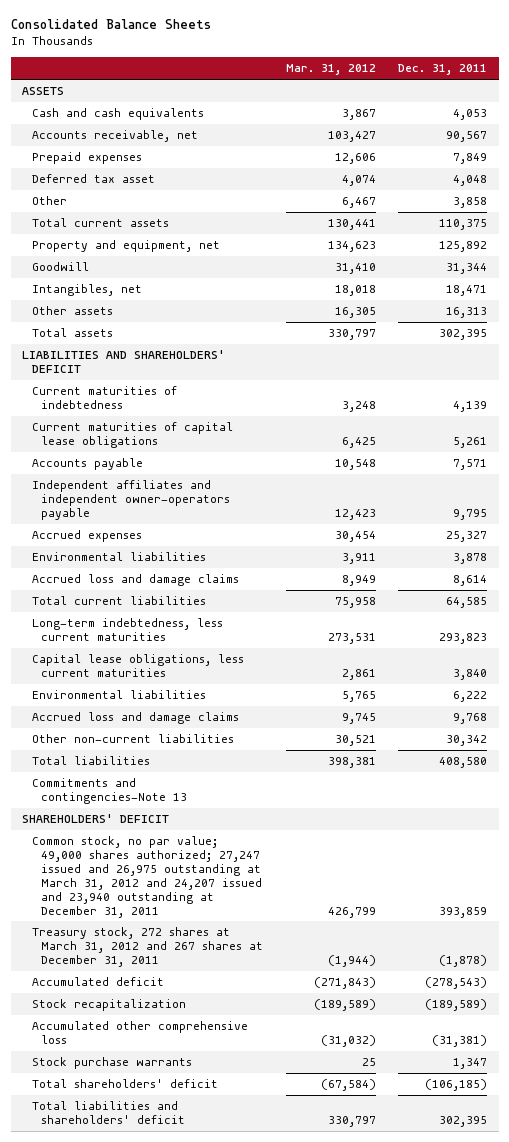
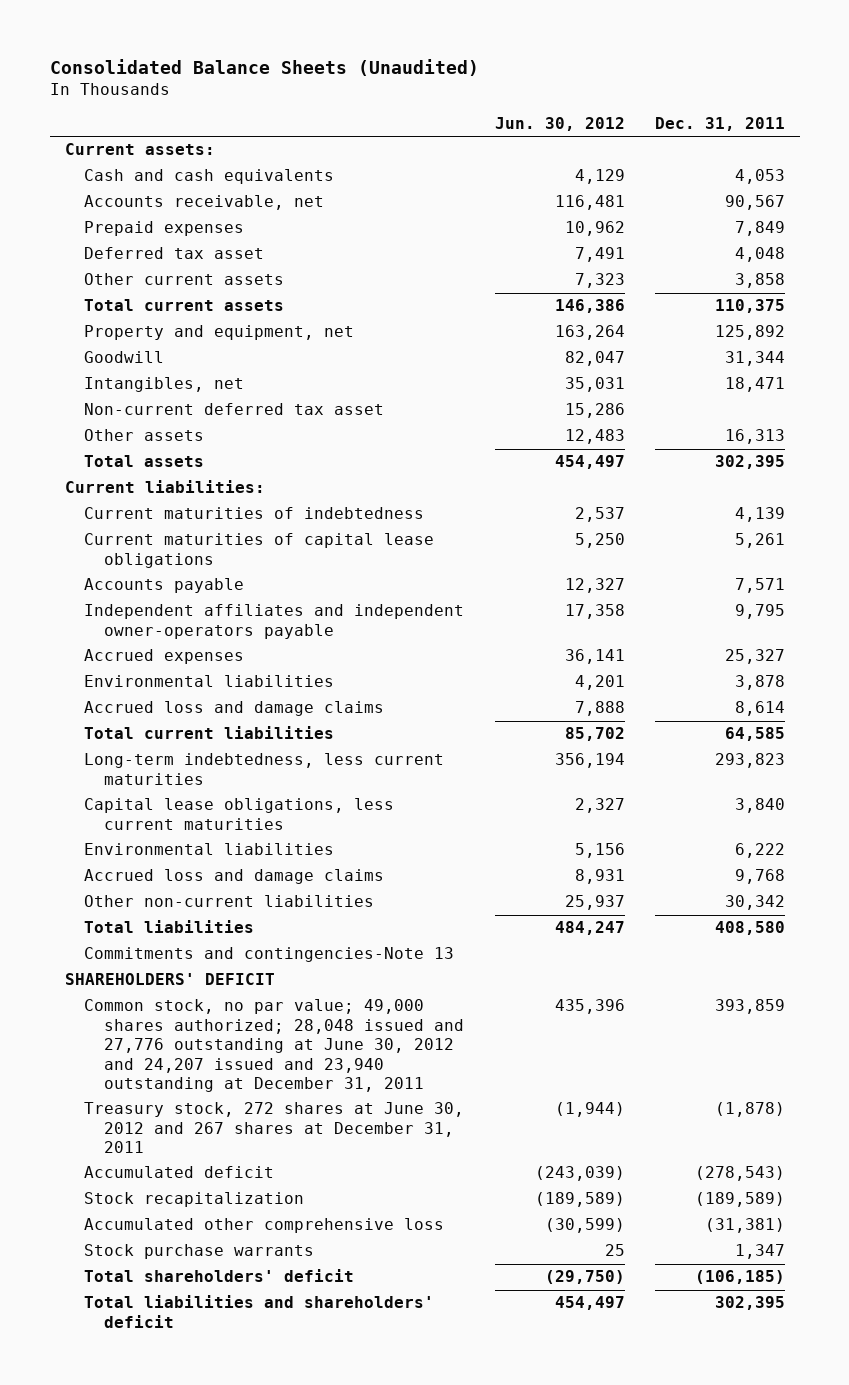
- Consolidated Balance Sheets
+ Consolidated Balance Sheets (Unaudited)
- | Mar. 31, 2012 | Dec. 31, 2011
+ | Jun. 30, 2012 | Dec. 31, 2011
- ASSETS
+ Current assets:
- Other | 6,467 | 3,858
+ Other current assets | 7,323 | 3,858
+ Non-current deferred tax asset | 15,286 |
- LIABILITIES AND SHAREHOLDERS' DEFICIT
+ Current liabilities:
- Common stock, no par value; 49,000 shares authorized; 27,247 issued and 26,975 outstanding at March 31, 2012 and 24,207 issued and 23,940 outstanding at December 31, 2011 | 426,799 | 393,859
- Treasury stock, 272 shares at March 31, 2012 and 267 shares at December 31, 2011 | (1,944) | (1,878)
+ Common stock, no par value; 49,000 shares authorized; 28,048 issued and 27,776 outstanding at June 30, 2012 and 24,207 issued and 23,940 outstanding at December 31, 2011 | 435,396 | 393,859
+ Treasury stock, 272 shares at June 30, 2012 and 267 shares at December 31, 2011 | (1,944) | (1,878)

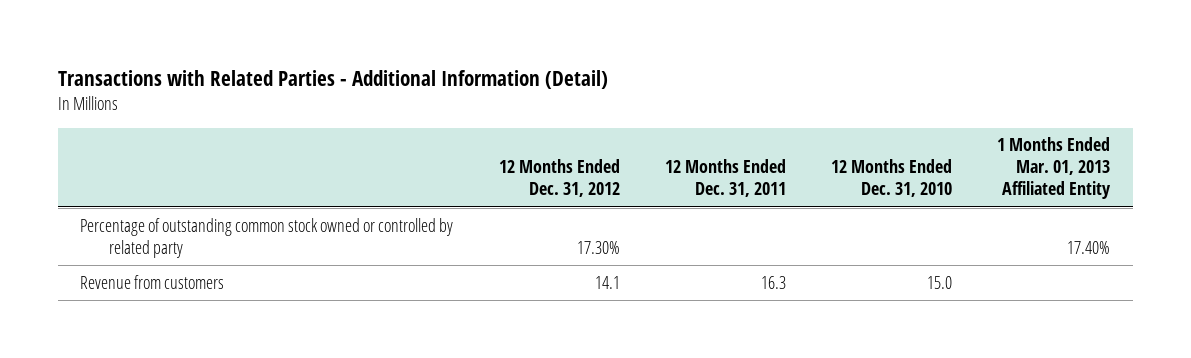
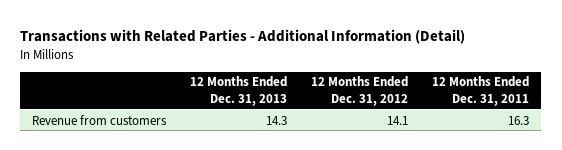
- | 12 Months Ended Dec. 31, 2012 | 12 Months Ended Dec. 31, 2011 | 12 Months Ended Dec. 31, 2010 | 1 Months Ended Mar. 01, 2013 Affiliated Entity
+ | 12 Months Ended Dec. 31, 2013 | 12 Months Ended Dec. 31, 2012 | 12 Months Ended Dec. 31, 2011
- Percentage of outstanding common stock owned or controlled by related party | 17.30% | | | 17.40%

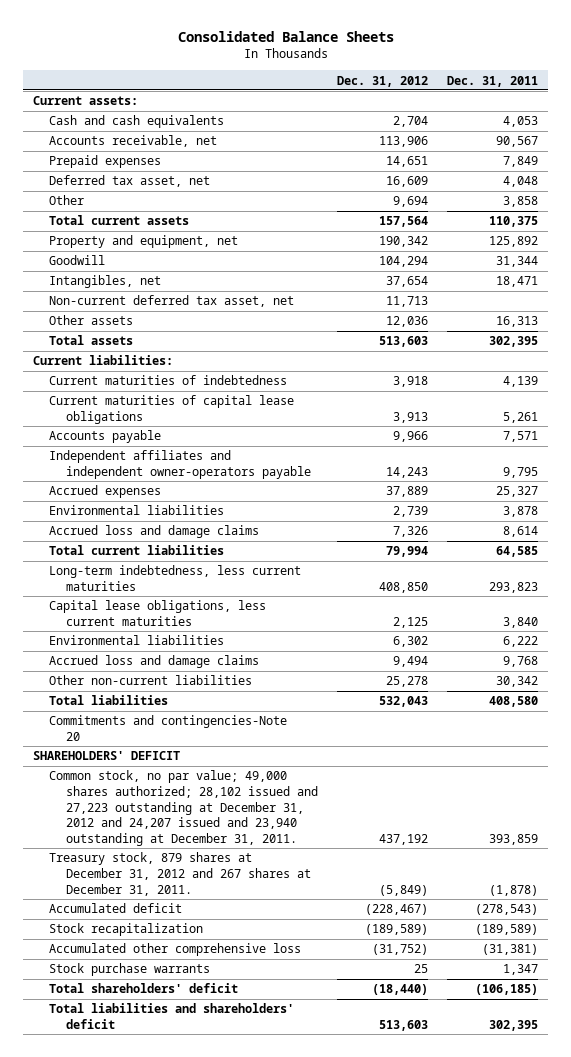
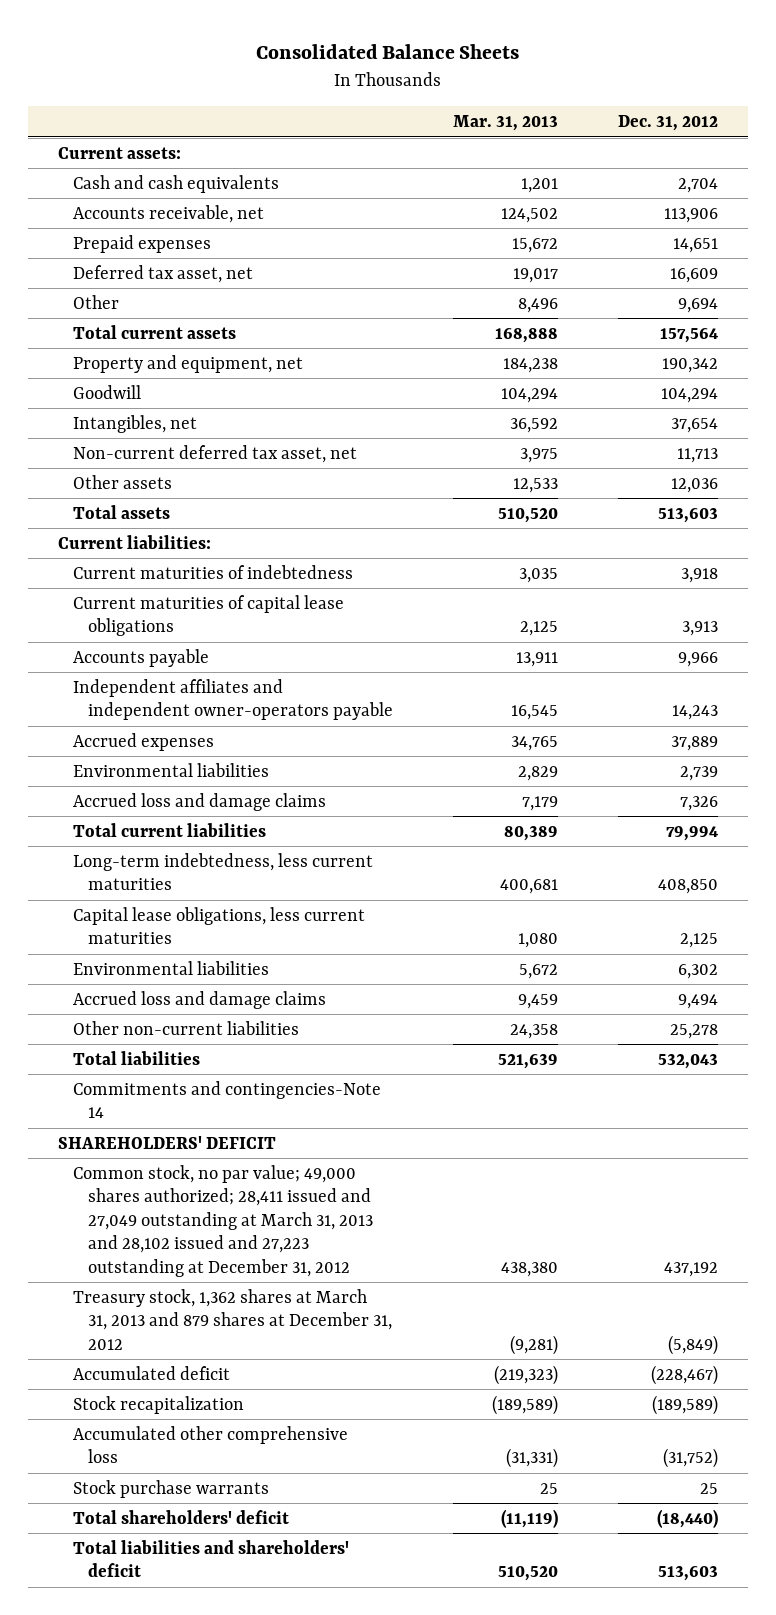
- | Dec. 31, 2012 | Dec. 31, 2011
+ | Mar. 31, 2013 | Dec. 31, 2012
- Commitments and contingencies-Note 20
+ Commitments and contingencies-Note 14
- Common stock, no par value; 49,000 shares authorized; 28,102 issued and 27,223 outstanding at December 31, 2012 and 24,207 issued and 23,940 outstanding at December 31, 2011. | 437,192 | 393,859
- Treasury stock, 879 shares at December 31, 2012 and 267 shares at December 31, 2011. | (5,849) | (1,878)
+ Common stock, no par value; 49,000 shares authorized; 28,411 issued and 27,049 outstanding at March 31, 2013 and 28,102 issued and 27,223 outstanding at December 31, 2012 | 438,380 | 437,192
+ Treasury stock, 1,362 shares at March 31, 2013 and 879 shares at December 31, 2012 | (9,281) | (5,849)

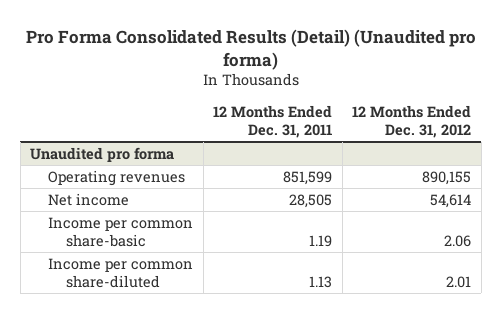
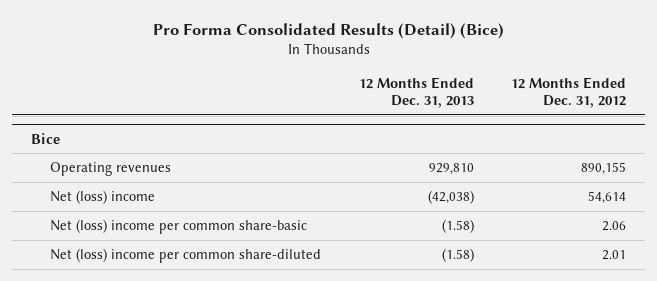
- Pro Forma Consolidated Results (Detail) (Unaudited pro forma)
+ Pro Forma Consolidated Results (Detail) (Bice)
- | 12 Months Ended Dec. 31, 2011 | 12 Months Ended Dec. 31, 2012
+ | 12 Months Ended Dec. 31, 2013 | 12 Months Ended Dec. 31, 2012
- Unaudited pro forma
+ Bice
- Net income | 28,505 | 54,614
- Income per common share-basic | 1.19 | 2.06
- Income per common share-diluted | 1.13 | 2.01
+ Net (loss) income | (42,038) | 54,614
+ Net (loss) income per common share-basic | (1.58) | 2.06
+ Net (loss) income per common share-diluted | (1.58) | 2.01

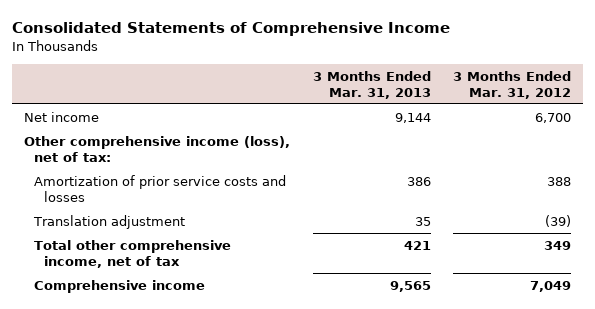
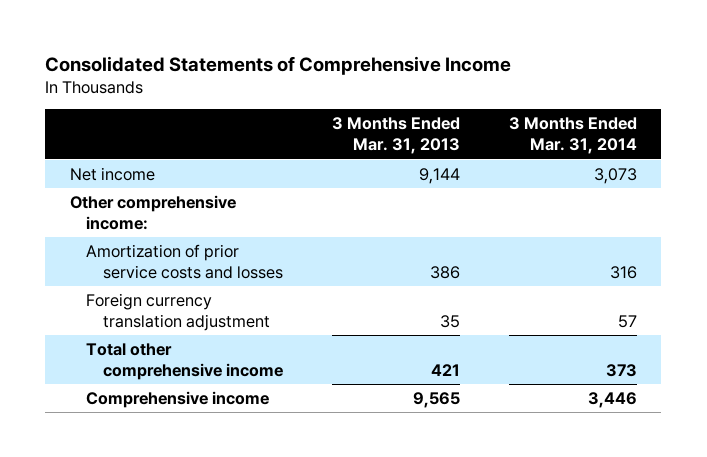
- | 3 Months Ended Mar. 31, 2013 | 3 Months Ended Mar. 31, 2012
+ | 3 Months Ended Mar. 31, 2013 | 3 Months Ended Mar. 31, 2014
- Other comprehensive income (loss), net of tax:
+ Other comprehensive income:
- Translation adjustment | 35 | (39)
- Total other comprehensive income, net of tax | 421 | 349
+ Foreign currency translation adjustment | 35 | 57
+ Total other comprehensive income | 421 | 373

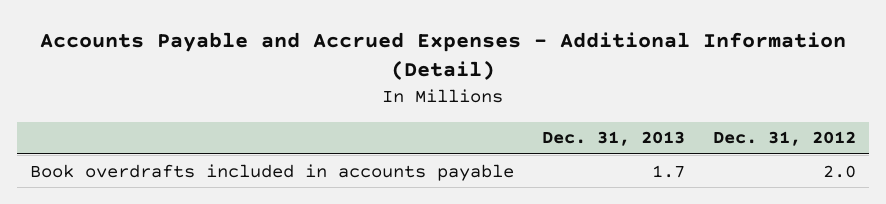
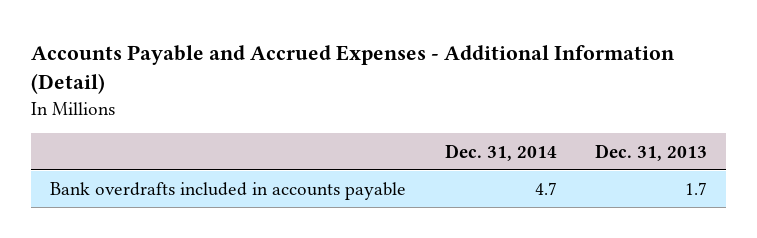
- | Dec. 31, 2013 | Dec. 31, 2012
+ | Dec. 31, 2014 | Dec. 31, 2013
- Book overdrafts included in accounts payable | 1.7 | 2.0
+ Bank overdrafts included in accounts payable | 4.7 | 1.7

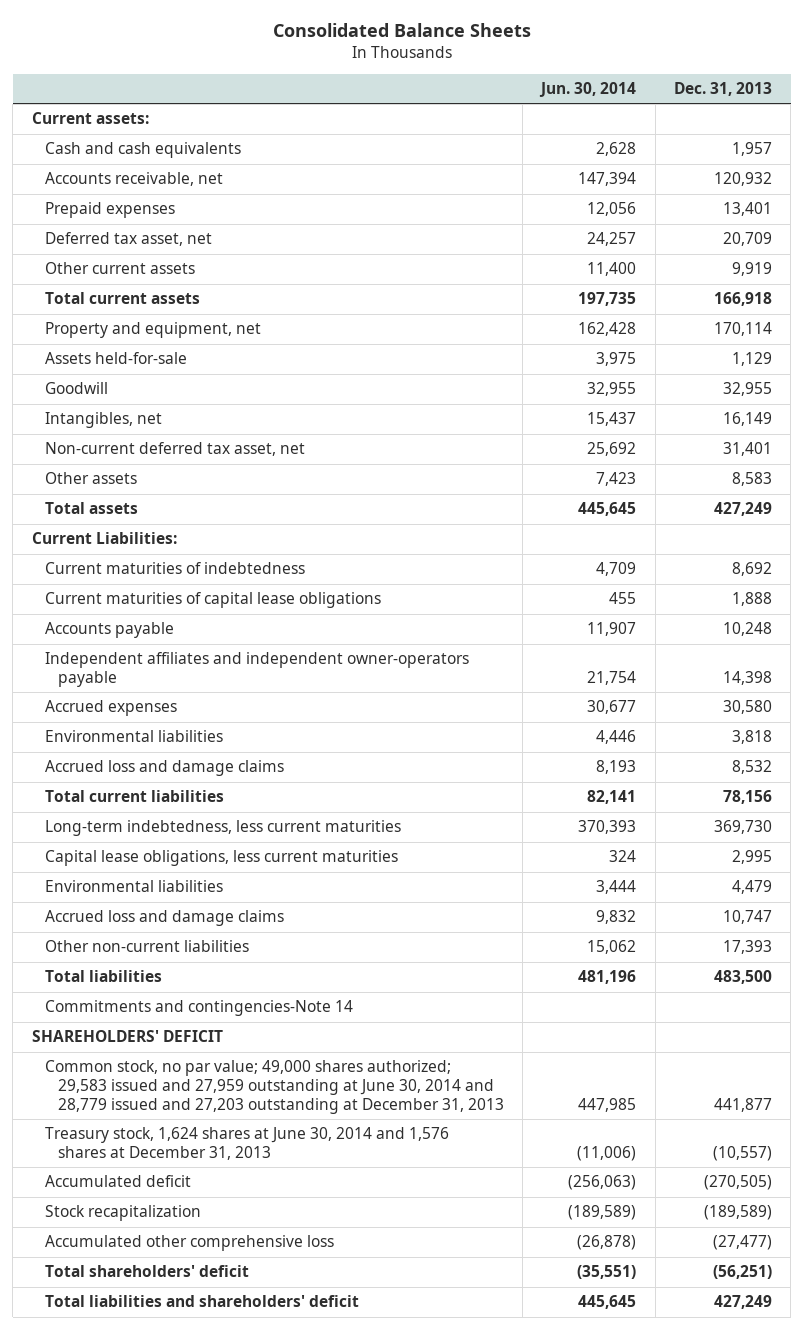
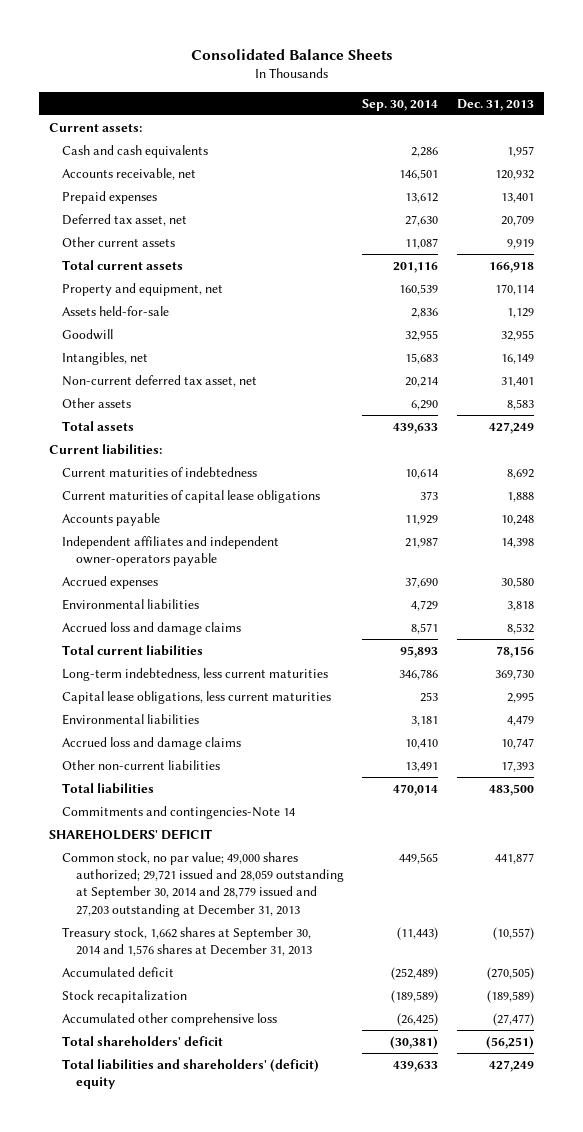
- | Jun. 30, 2014 | Dec. 31, 2013
+ | Sep. 30, 2014 | Dec. 31, 2013
- Current Liabilities:
+ Current liabilities:
- Common stock, no par value; 49,000 shares authorized; 29,583 issued and 27,959 outstanding at June 30, 2014 and 28,779 issued and 27,203 outstanding at December 31, 2013 | 447,985 | 441,877
- Treasury stock, 1,624 shares at June 30, 2014 and 1,576 shares at December 31, 2013 | (11,006) | (10,557)
+ Common stock, no par value; 49,000 shares authorized; 29,721 issued and 28,059 outstanding at September 30, 2014 and 28,779 issued and 27,203 outstanding at December 31, 2013 | 449,565 | 441,877
+ Treasury stock, 1,662 shares at September 30, 2014 and 1,576 shares at December 31, 2013 | (11,443) | (10,557)
- Total liabilities and shareholders' deficit | 445,645 | 427,249
+ Total liabilities and shareholders' (deficit) equity | 439,633 | 427,249

